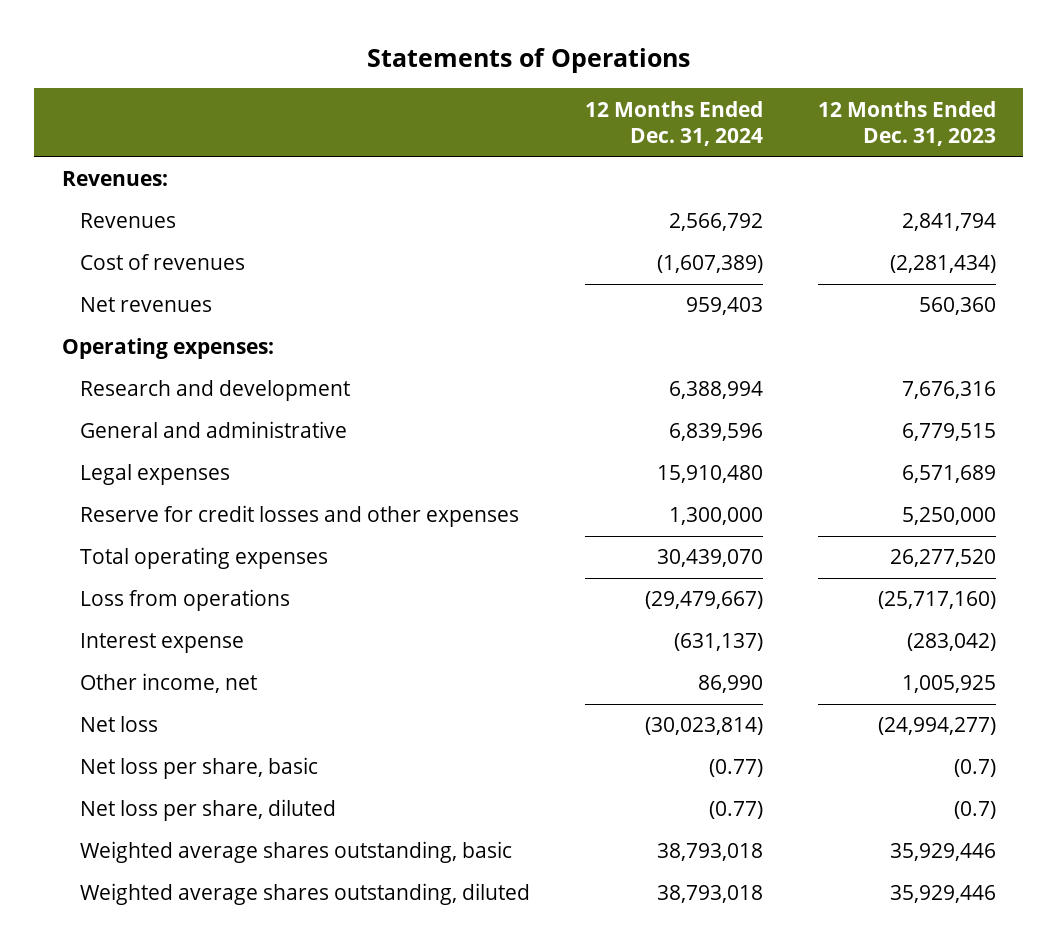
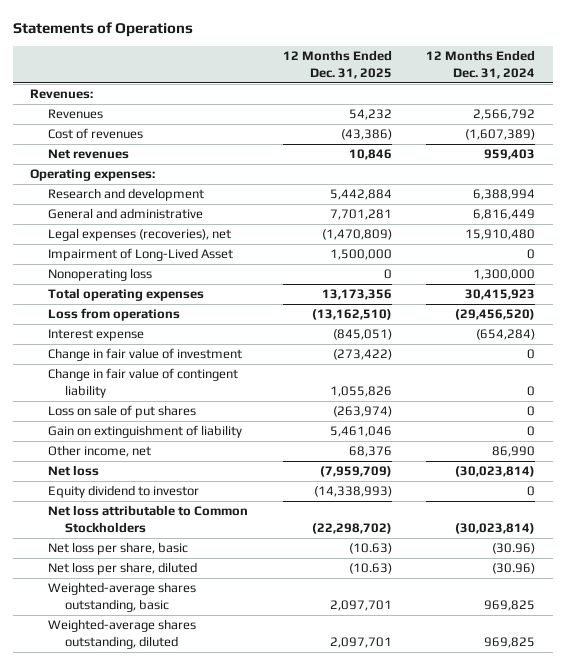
- | 12 Months Ended Dec. 31, 2024 | 12 Months Ended Dec. 31, 2023
+ | 12 Months Ended Dec. 31, 2025 | 12 Months Ended Dec. 31, 2024
- General and administrative | 6,839,596 | 6,779,515
- Legal expenses | 15,910,480 | 6,571,689
- Reserve for credit losses and other expenses | 1,300,000 | 5,250,000
- Total operating expenses | 30,439,070 | 26,277,520
- Loss from operations | (29,479,667) | (25,717,160)
- Interest expense | (631,137) | (283,042)
+ General and administrative | 7,701,281 | 6,816,449
+ Legal expenses (recoveries), net | (1,470,809) | 15,910,480
+ Impairment of Long-Lived Asset | 1,500,000 | 0
+ Nonoperating loss | 0 | 1,300,000
+ Total operating expenses | 13,173,356 | 30,415,923
+ Loss from operations | (13,162,510) | (29,456,520)
+ Interest expense | (845,051) | (654,284)
+ Change in fair value of investment | (273,422) | 0
+ Change in fair value of contingent liability | 1,055,826 | 0
+ Loss on sale of put shares | (263,974) | 0
+ Gain on extinguishment of liability | 5,461,046 | 0
- Net loss per share, basic | (0.77) | (0.7)
- Net loss per share, diluted | (0.77) | (0.7)
- Weighted average shares outstanding, basic | 38,793,018 | 35,929,446
- Weighted average shares outstanding, diluted | 38,793,018 | 35,929,446
+ Equity dividend to investor | (14,338,993) | 0
+ Net loss attributable to Common Stockholders | (22,298,702) | (30,023,814)
+ Net loss per share, basic | (10.63) | (30.96)
+ Net loss per share, diluted | (10.63) | (30.96)
+ Weighted-average shares outstanding, basic | 2,097,701 | 969,825
+ Weighted-average shares outstanding, diluted | 2,097,701 | 969,825

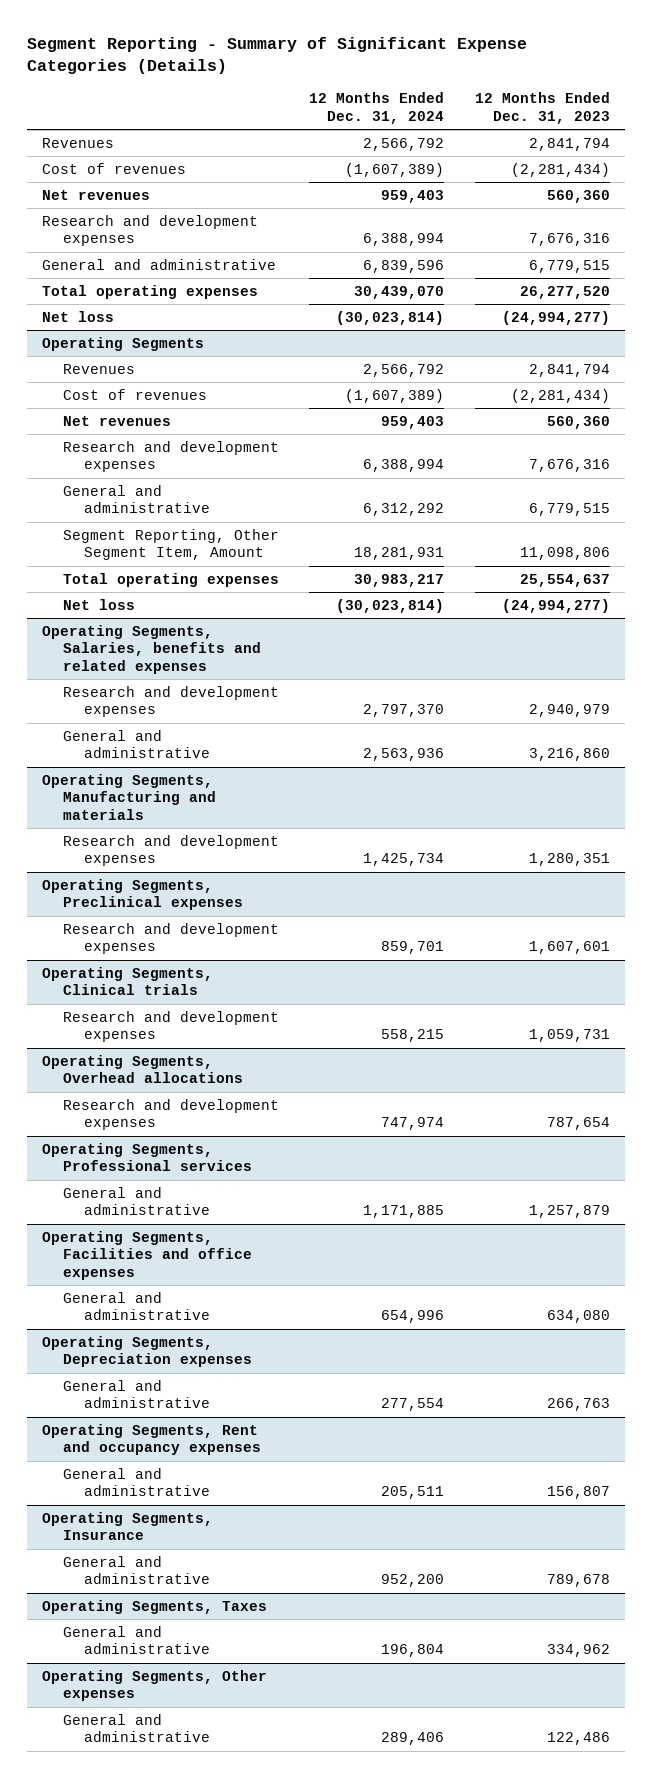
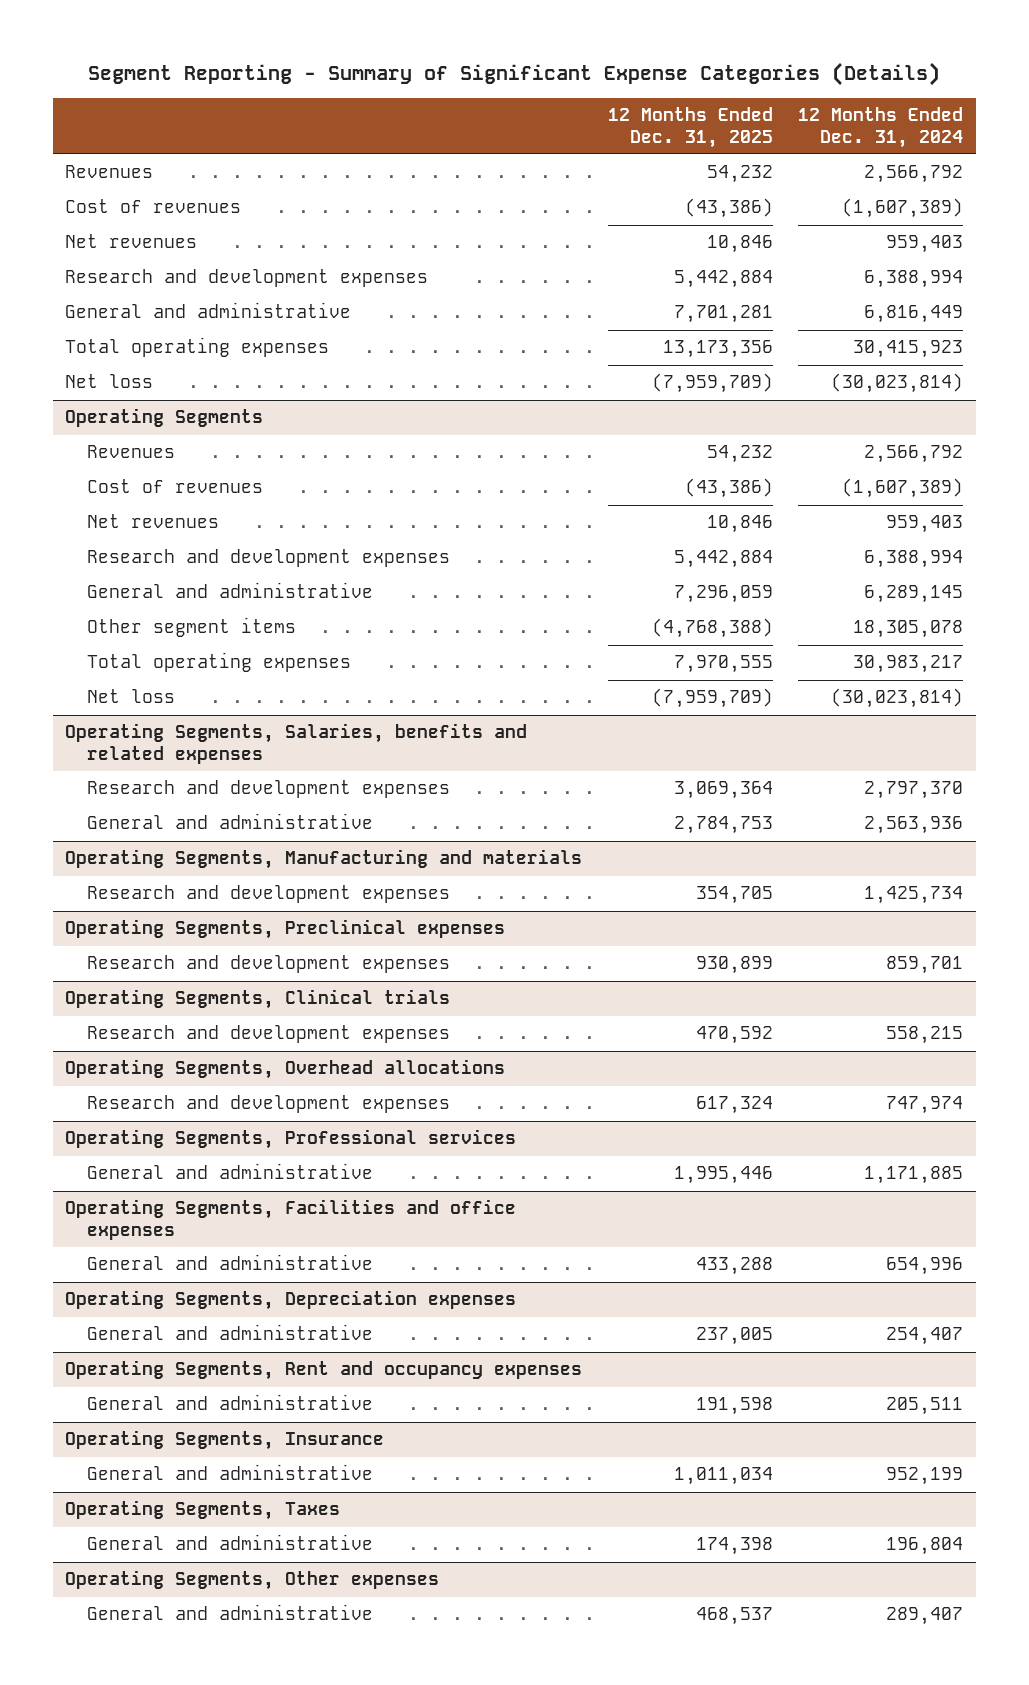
- | 12 Months Ended Dec. 31, 2024 | 12 Months Ended Dec. 31, 2023
+ | 12 Months Ended Dec. 31, 2025 | 12 Months Ended Dec. 31, 2024
- General and administrative | 6,839,596 | 6,779,515
- Total operating expenses | 30,439,070 | 26,277,520
+ General and administrative | 7,701,281 | 6,816,449
+ Total operating expenses | 13,173,356 | 30,415,923
@ Operating Segments
- General and administrative | 6,312,292 | 6,779,515
- Segment Reporting, Other Segment Item, Amount | 18,281,931 | 11,098,806
+ General and administrative | 7,296,059 | 6,289,145
+ Other segment items | (4,768,388) | 18,305,078
@ Operating Segments, Depreciation expenses
- General and administrative | 277,554 | 266,763
+ General and administrative | 237,005 | 254,407
@ Operating Segments, Insurance
- General and administrative | 952,200 | 789,678
+ General and administrative | 1,011,034 | 952,199
@ Operating Segments, Other expenses
- General and administrative | 289,406 | 122,486
+ General and administrative | 468,537 | 289,407

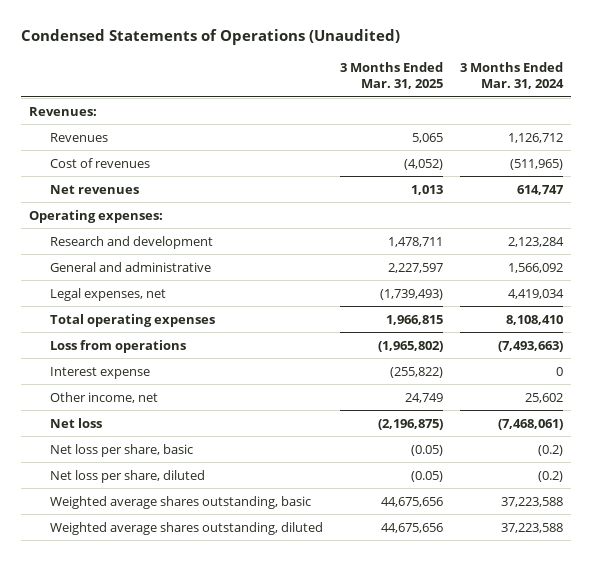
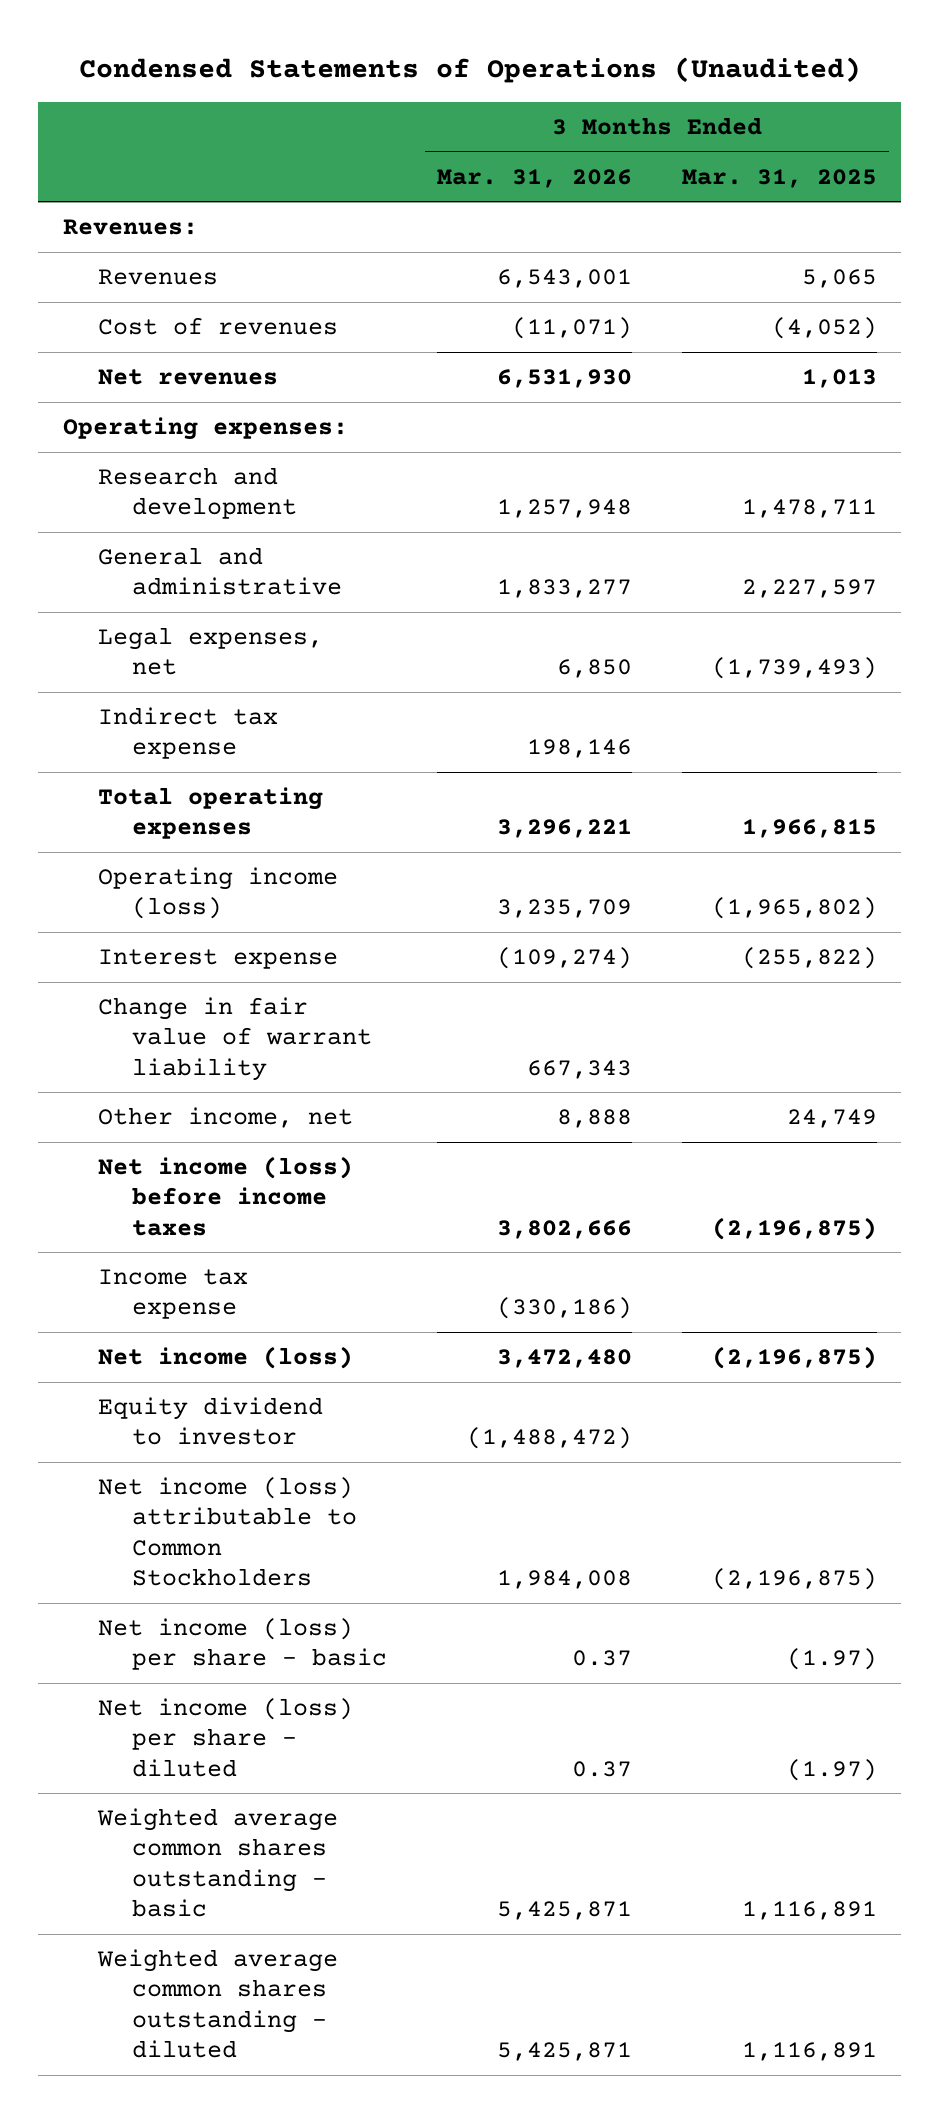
- | 3 Months Ended Mar. 31, 2025 | 3 Months Ended Mar. 31, 2024
+ | 3 Months Ended Mar. 31, 2026 | 3 Months Ended Mar. 31, 2025
+ Indirect tax expense | 198,146 |
- Loss from operations | (1,965,802) | (7,493,663)
+ Operating income (loss) | 3,235,709 | (1,965,802)
+ Change in fair value of warrant liability | 667,343 |
- Net loss | (2,196,875) | (7,468,061)
- Net loss per share, basic | (0.05) | (0.2)
- Net loss per share, diluted | (0.05) | (0.2)
- Weighted average shares outstanding, basic | 44,675,656 | 37,223,588
- Weighted average shares outstanding, diluted | 44,675,656 | 37,223,588
+ Net income (loss) before income taxes | 3,802,666 | (2,196,875)
+ Income tax expense | (330,186) |
+ Net income (loss) | 3,472,480 | (2,196,875)
+ Equity dividend to investor | (1,488,472) |
+ Net income (loss) attributable to Common Stockholders | 1,984,008 | (2,196,875)
+ Net income (loss) per share - basic | 0.37 | (1.97)
+ Net income (loss) per share - diluted | 0.37 | (1.97)
+ Weighted average common shares outstanding - basic | 5,425,871 | 1,116,891
+ Weighted average common shares outstanding - diluted | 5,425,871 | 1,116,891

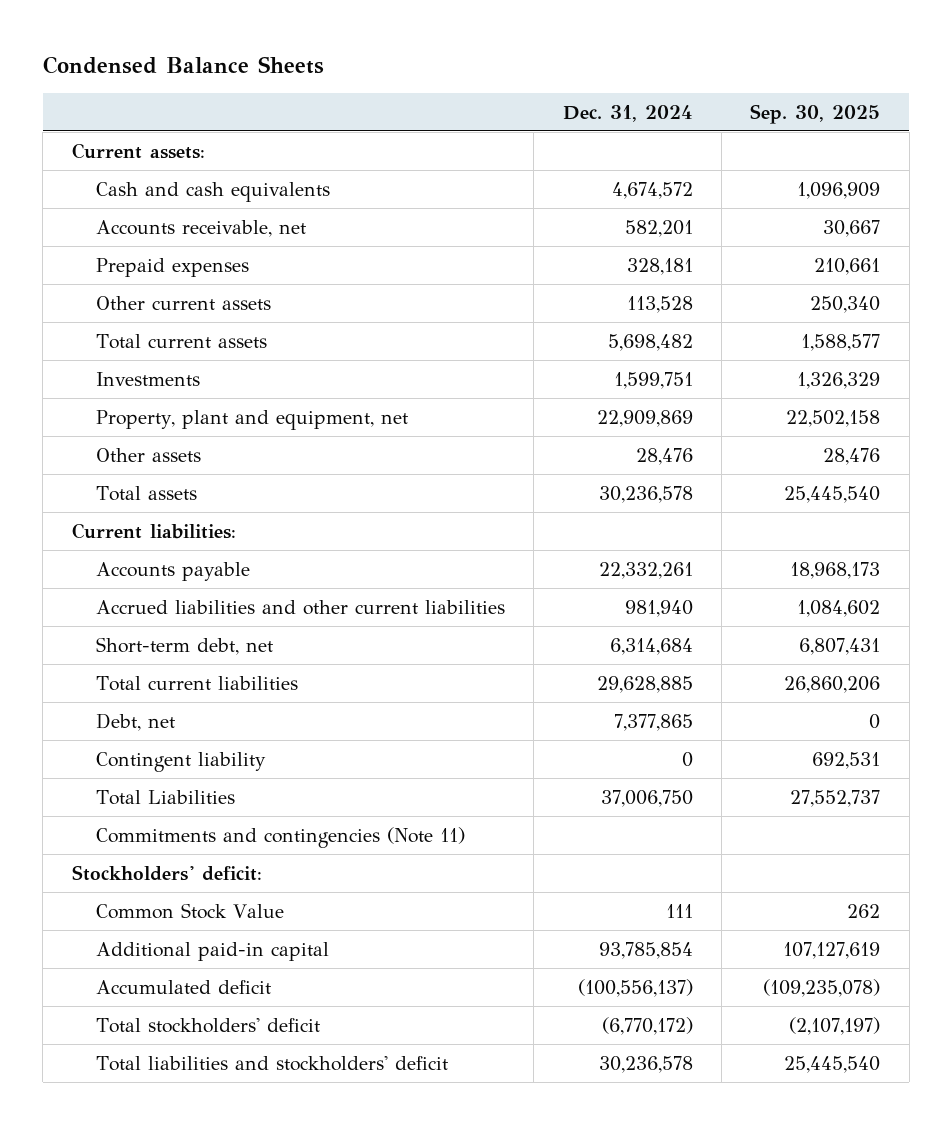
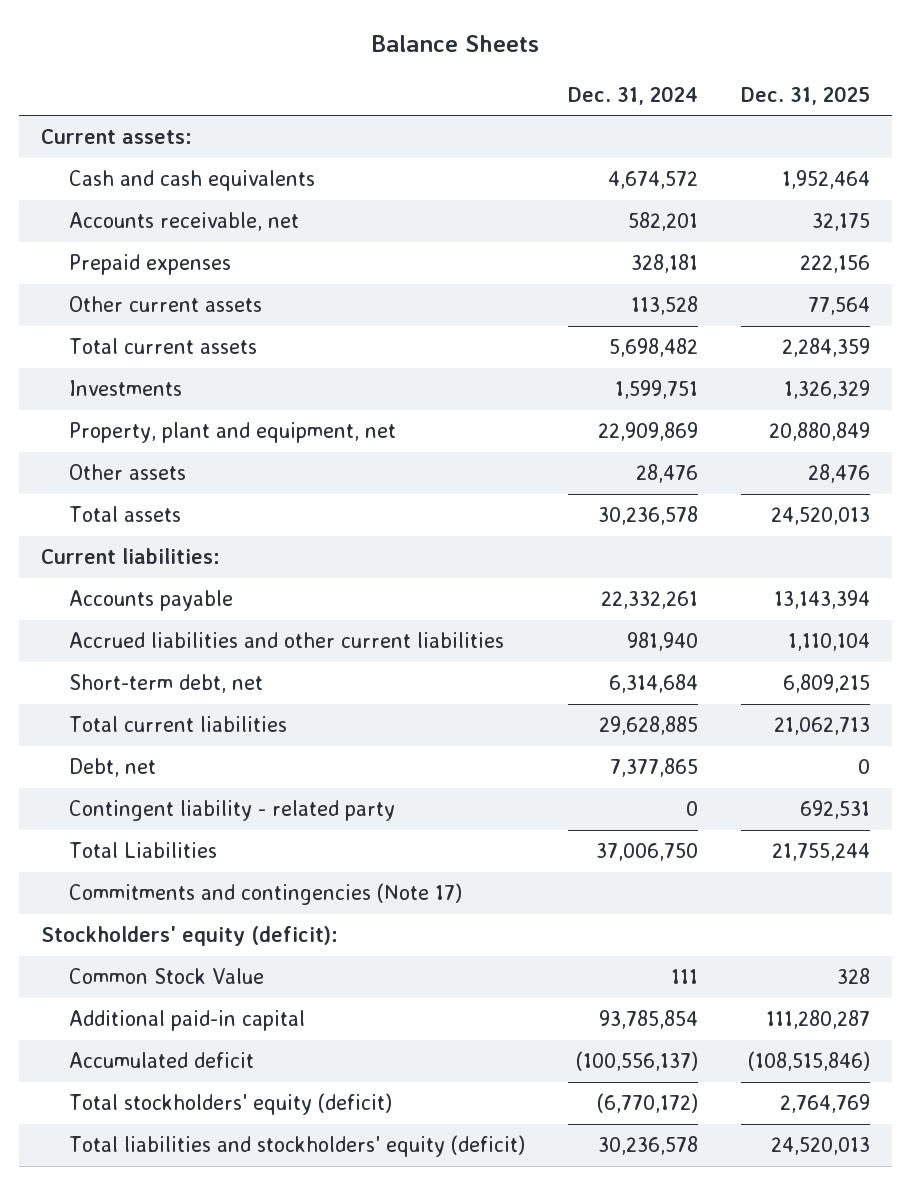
- Condensed Balance Sheets
+ Balance Sheets
- | Dec. 31, 2024 | Sep. 30, 2025
+ | Dec. 31, 2024 | Dec. 31, 2025
- Contingent liability | 0 | 692,531
+ Contingent liability - related party | 0 | 692,531
- Commitments and contingencies (Note 11)
- Stockholders' deficit:
+ Commitments and contingencies (Note 17)
+ Stockholders' equity (deficit):
- Total stockholders' deficit | (6,770,172) | (2,107,197)
- Total liabilities and stockholders' deficit | 30,236,578 | 25,445,540
+ Total stockholders' equity (deficit) | (6,770,172) | 2,764,769
+ Total liabilities and stockholders' equity (deficit) | 30,236,578 | 24,520,013

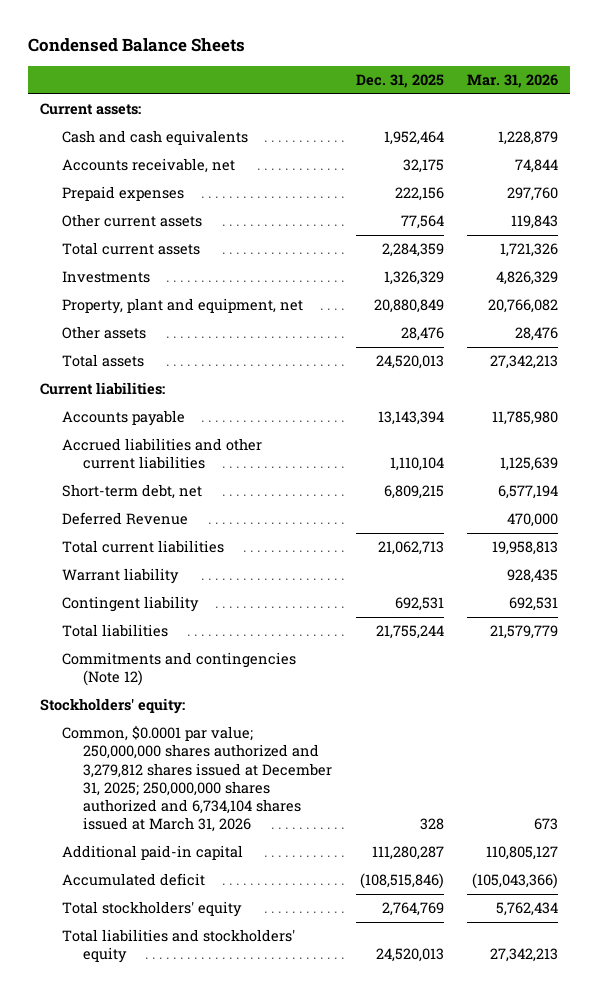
- Balance Sheets
+ Condensed Balance Sheets
- | Dec. 31, 2024 | Dec. 31, 2025
+ | Dec. 31, 2025 | Mar. 31, 2026
+ Deferred Revenue | | 470,000
- Debt, net | 7,377,865 | 0
- Contingent liability - related party | 0 | 692,531
- Total Liabilities | 37,006,750 | 21,755,244
- Commitments and contingencies (Note 17)
- Stockholders' equity (deficit):
- Common Stock Value | 111 | 328
+ Warrant liability | | 928,435
+ Contingent liability | 692,531 | 692,531
+ Total liabilities | 21,755,244 | 21,579,779
+ Commitments and contingencies (Note 12)
+ Stockholders' equity:
+ Common, $0.0001 par value; 250,000,000 shares authorized and 3,279,812 shares issued at December 31, 2025; 250,000,000 shares authorized and 6,734,104 shares issued at March 31, 2026 | 328 | 673
- Total stockholders' equity (deficit) | (6,770,172) | 2,764,769
- Total liabilities and stockholders' equity (deficit) | 30,236,578 | 24,520,013
+ Total stockholders' equity | 2,764,769 | 5,762,434
+ Total liabilities and stockholders' equity | 24,520,013 | 27,342,213

